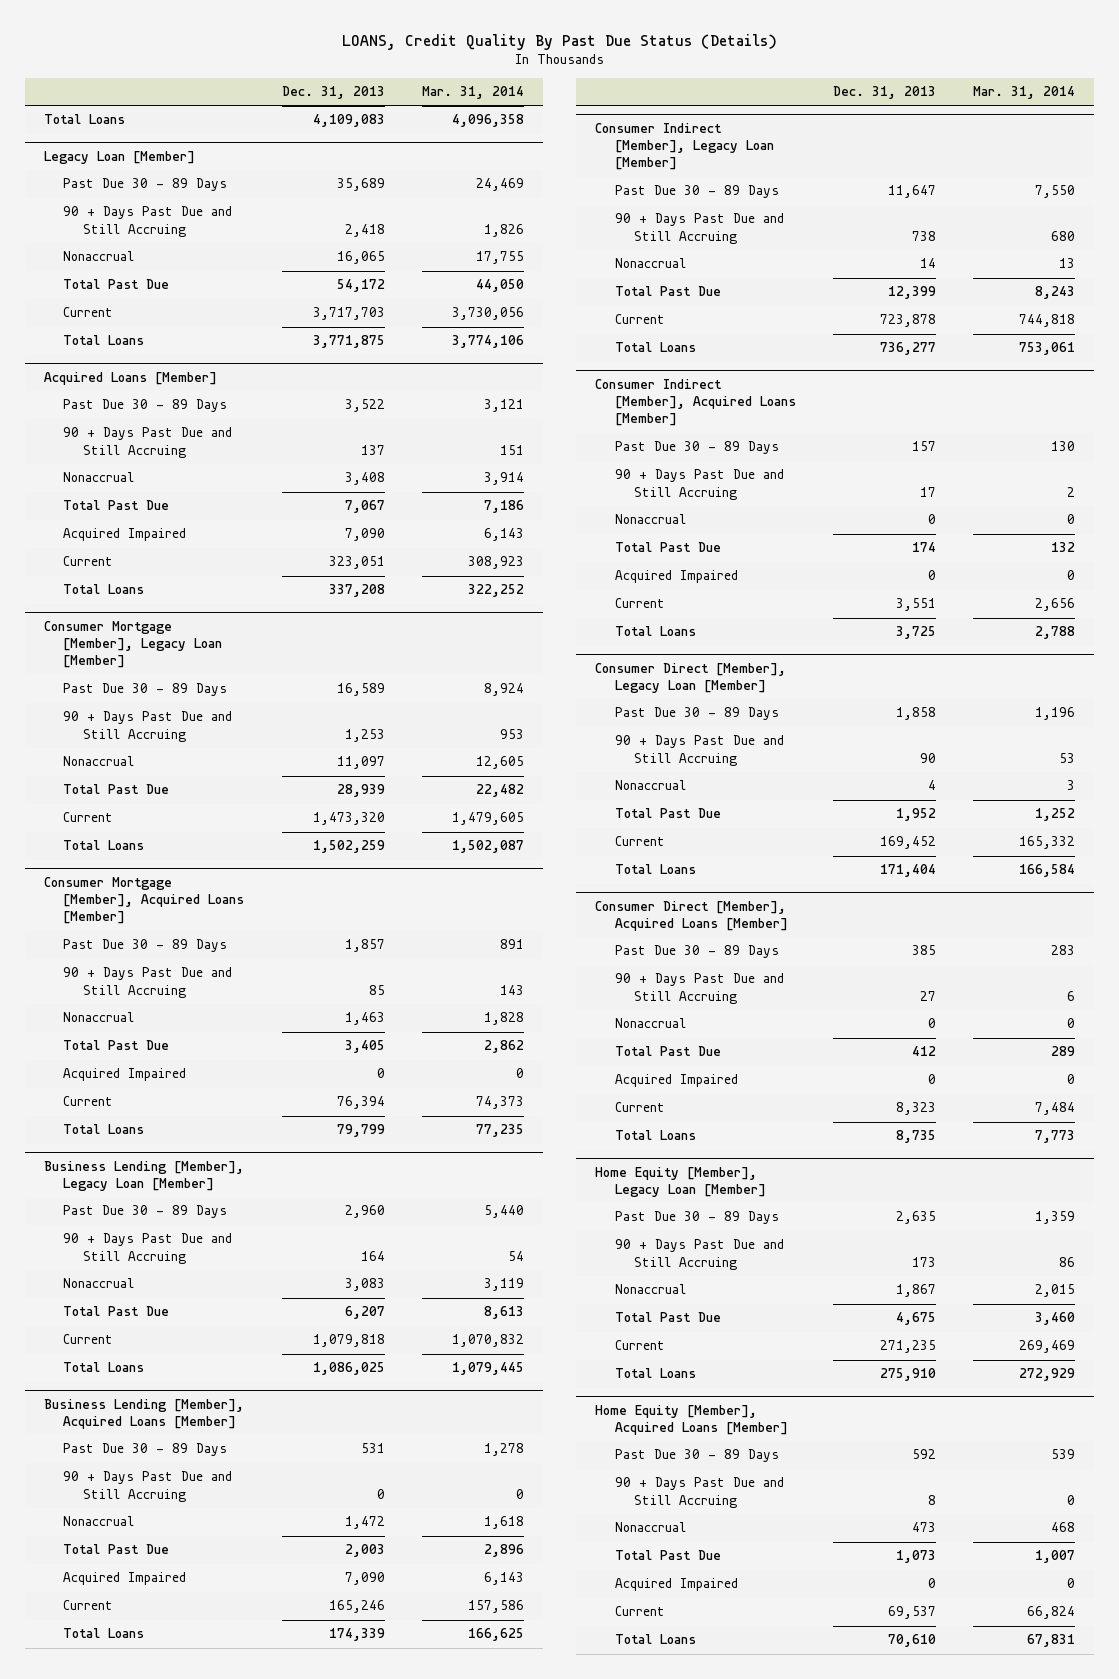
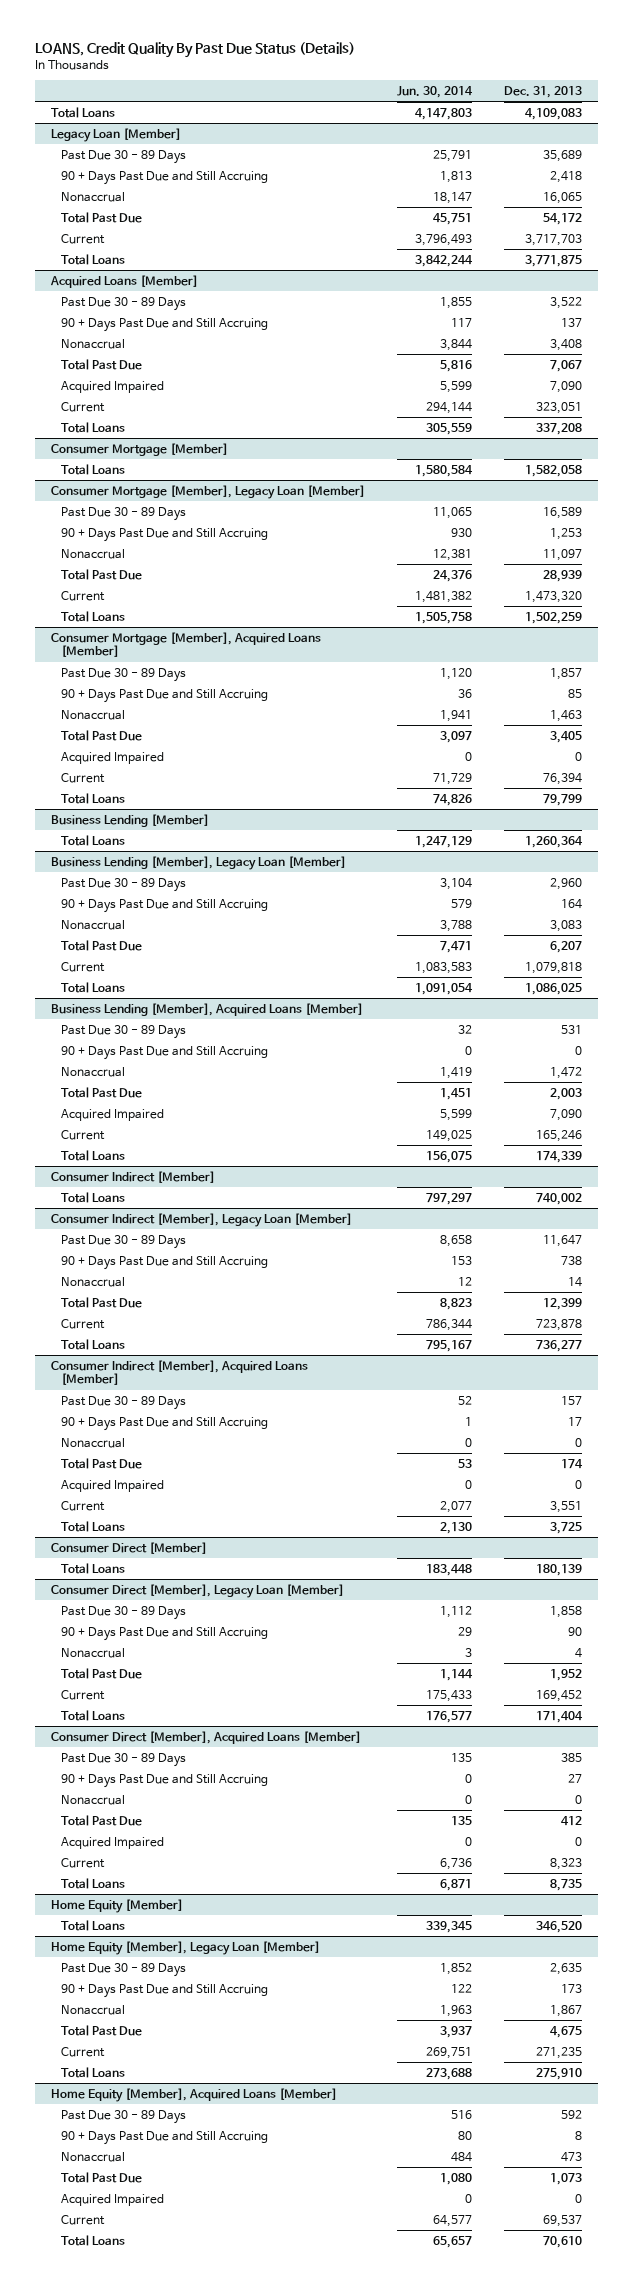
- | Dec. 31, 2013 | Mar. 31, 2014
+ | Jun. 30, 2014 | Dec. 31, 2013
+ Consumer Mortgage [Member]
+ Total Loans | 1,580,584 | 1,582,058
+ Business Lending [Member]
+ Total Loans | 1,247,129 | 1,260,364
+ Consumer Indirect [Member]
+ Total Loans | 797,297 | 740,002
+ Consumer Direct [Member]
+ Total Loans | 183,448 | 180,139
+ Home Equity [Member]
+ Total Loans | 339,345 | 346,520

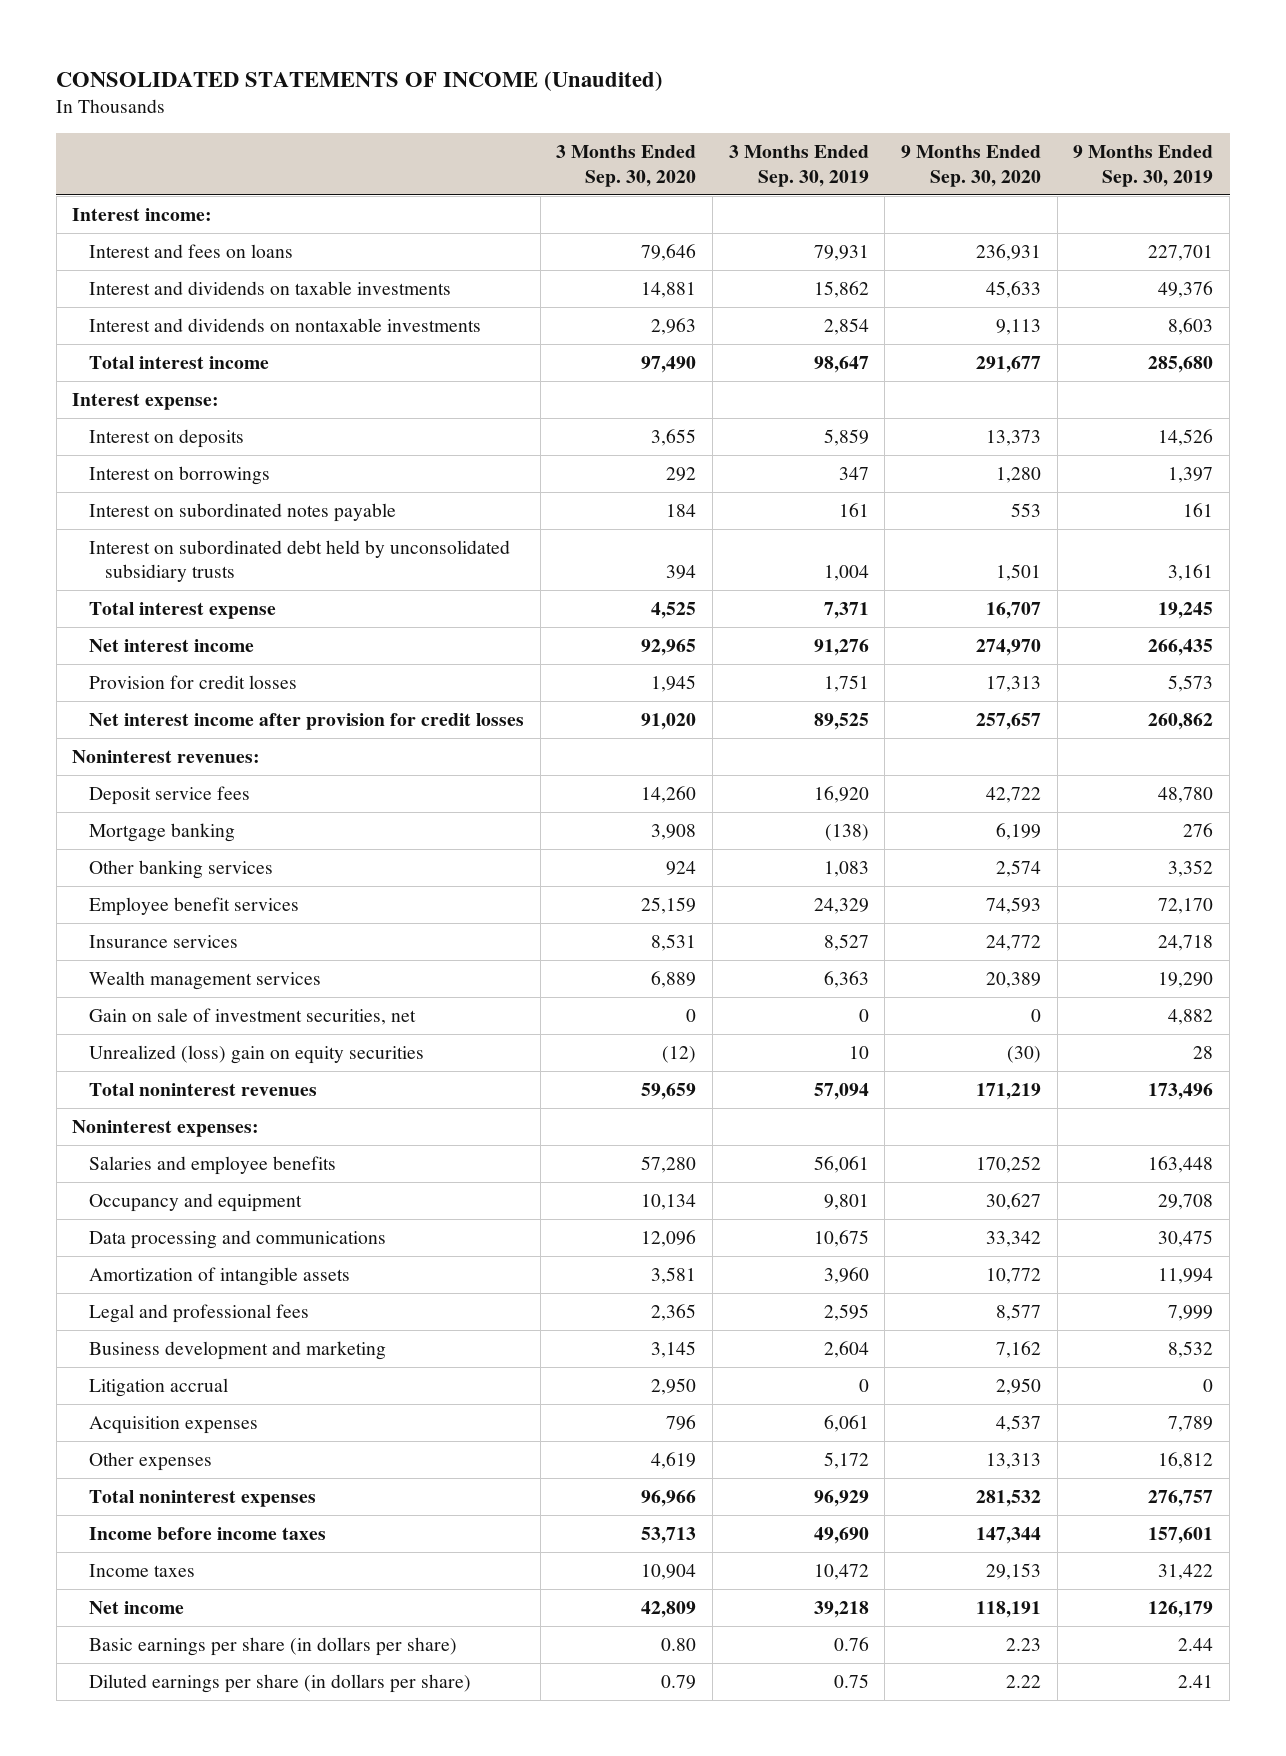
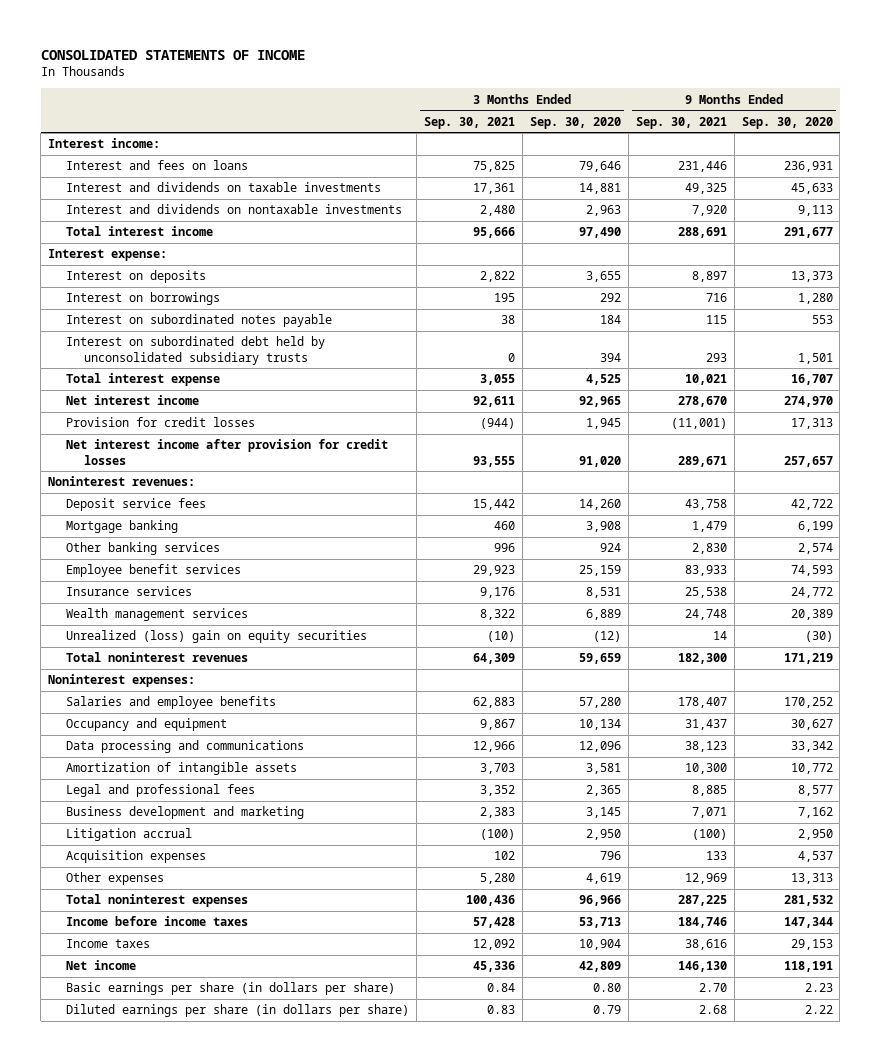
- CONSOLIDATED STATEMENTS OF INCOME (Unaudited)
+ CONSOLIDATED STATEMENTS OF INCOME
- | 3 Months Ended Sep. 30, 2020 | 3 Months Ended Sep. 30, 2019 | 9 Months Ended Sep. 30, 2020 | 9 Months Ended Sep. 30, 2019
+ | 3 Months Ended Sep. 30, 2021 | 3 Months Ended Sep. 30, 2020 | 9 Months Ended Sep. 30, 2021 | 9 Months Ended Sep. 30, 2020
- Gain on sale of investment securities, net | 0 | 0 | 0 | 4,882

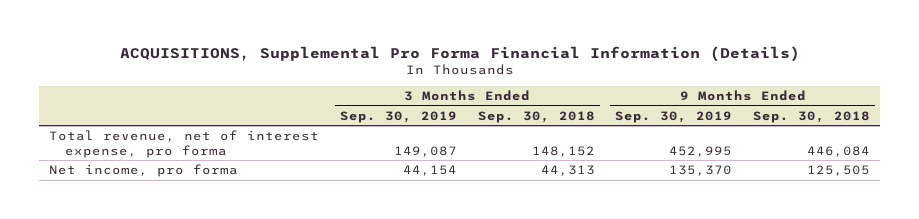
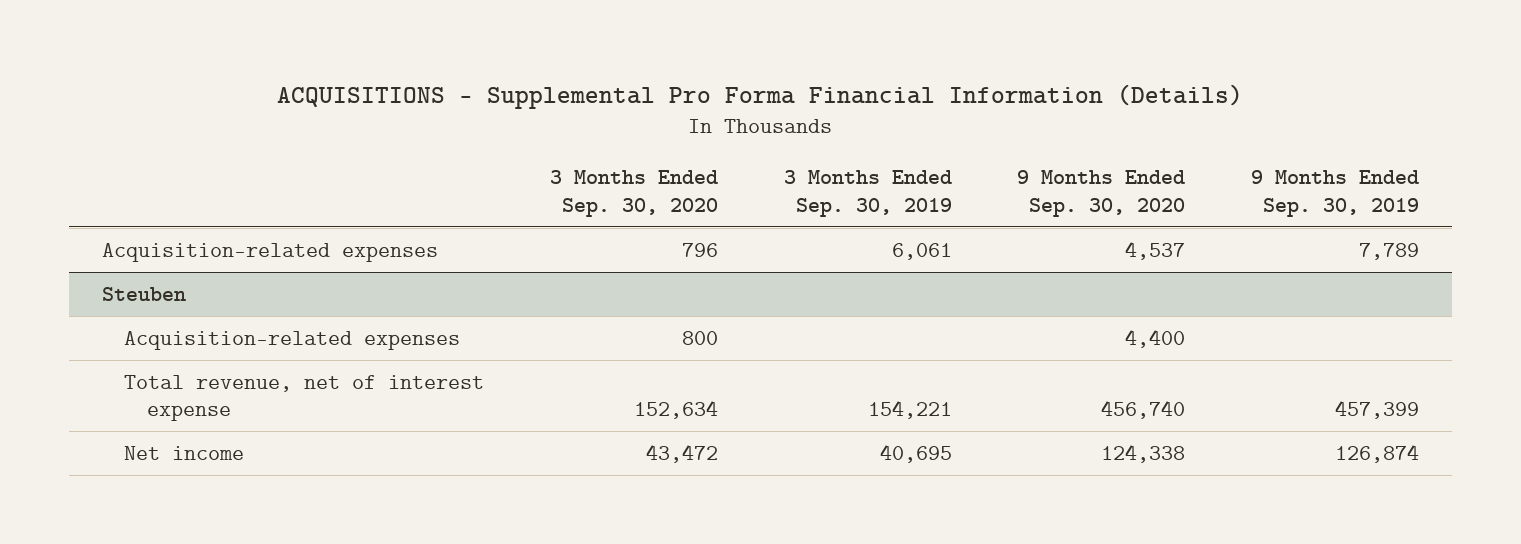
- ACQUISITIONS, Supplemental Pro Forma Financial Information (Details)
+ ACQUISITIONS - Supplemental Pro Forma Financial Information (Details)
- | 3 Months Ended Sep. 30, 2019 | 3 Months Ended Sep. 30, 2018 | 9 Months Ended Sep. 30, 2019 | 9 Months Ended Sep. 30, 2018
+ | 3 Months Ended Sep. 30, 2020 | 3 Months Ended Sep. 30, 2019 | 9 Months Ended Sep. 30, 2020 | 9 Months Ended Sep. 30, 2019
- Total revenue, net of interest expense, pro forma | 149,087 | 148,152 | 452,995 | 446,084
- Net income, pro forma | 44,154 | 44,313 | 135,370 | 125,505
+ Acquisition-related expenses | 796 | 6,061 | 4,537 | 7,789
+ Steuben
+ Acquisition-related expenses | 800 | | 4,400 |
+ Total revenue, net of interest expense | 152,634 | 154,221 | 456,740 | 457,399
+ Net income | 43,472 | 40,695 | 124,338 | 126,874

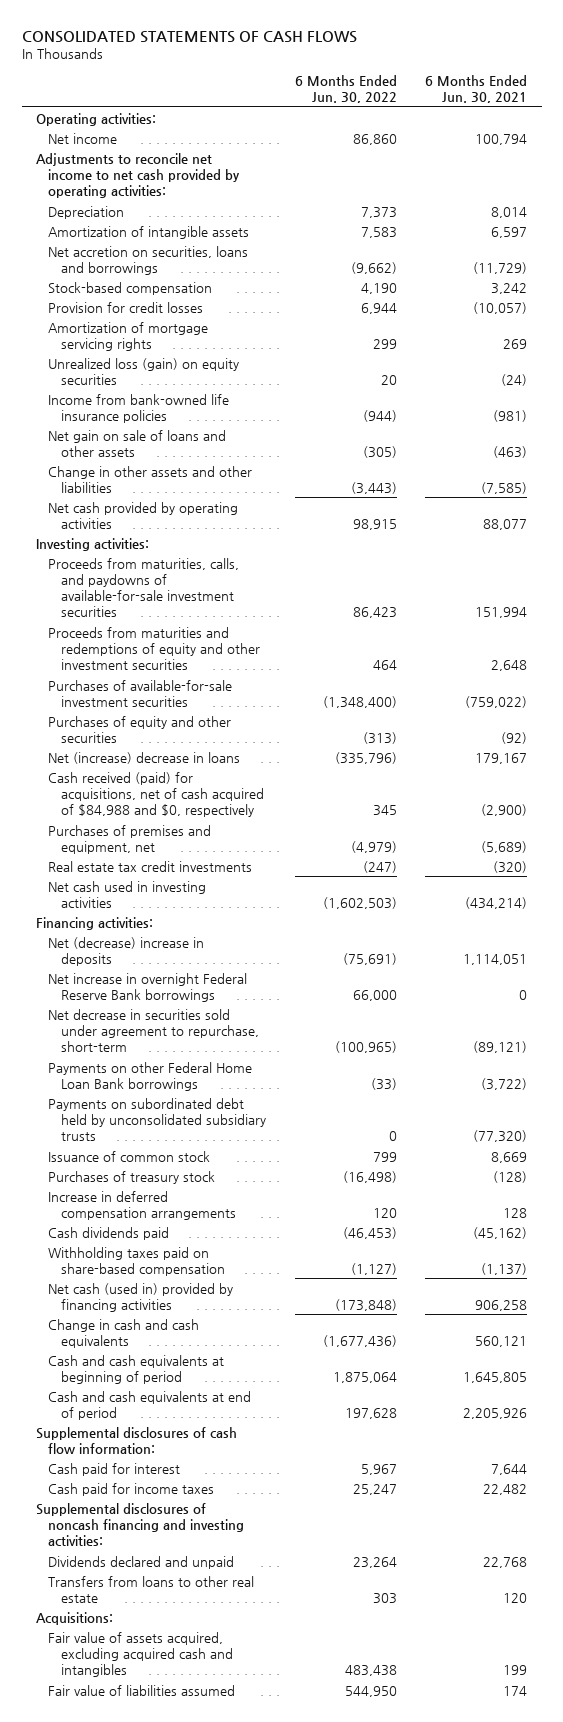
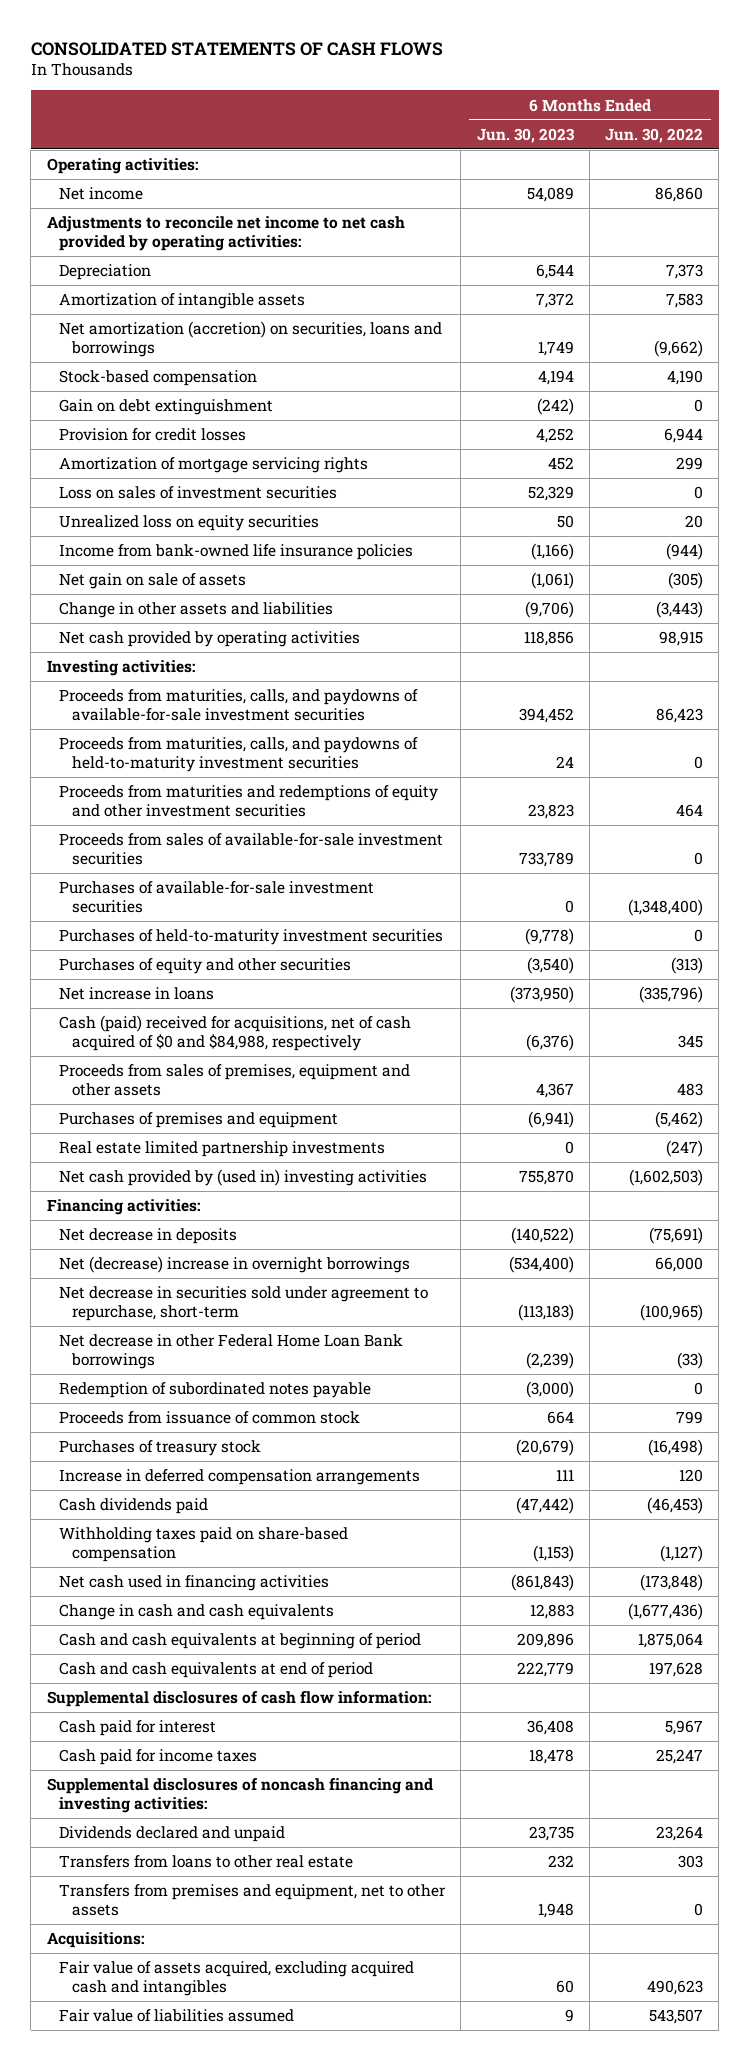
- | 6 Months Ended Jun. 30, 2022 | 6 Months Ended Jun. 30, 2021
+ | 6 Months Ended Jun. 30, 2023 | 6 Months Ended Jun. 30, 2022
- Net accretion on securities, loans and borrowings | (9,662) | (11,729)
+ Net amortization (accretion) on securities, loans and borrowings | 1,749 | (9,662)
+ Gain on debt extinguishment | (242) | 0
- Unrealized loss (gain) on equity securities | 20 | (24)
+ Loss on sales of investment securities | 52,329 | 0
+ Unrealized loss on equity securities | 50 | 20
- Net gain on sale of loans and other assets | (305) | (463)
- Change in other assets and other liabilities | (3,443) | (7,585)
+ Net gain on sale of assets | (1,061) | (305)
+ Change in other assets and liabilities | (9,706) | (3,443)
+ Proceeds from maturities, calls, and paydowns of held-to-maturity investment securities | 24 | 0
+ Proceeds from sales of available-for-sale investment securities | 733,789 | 0
+ Purchases of held-to-maturity investment securities | (9,778) | 0
- Net (increase) decrease in loans | (335,796) | 179,167
- Cash received (paid) for acquisitions, net of cash acquired of $84,988 and $0, respectively | 345 | (2,900)
- Purchases of premises and equipment, net | (4,979) | (5,689)
- Real estate tax credit investments | (247) | (320)
- Net cash used in investing activities | (1,602,503) | (434,214)
+ Net increase in loans | (373,950) | (335,796)
+ Cash (paid) received for acquisitions, net of cash acquired of $0 and $84,988, respectively | (6,376) | 345
+ Proceeds from sales of premises, equipment and other assets | 4,367 | 483
+ Purchases of premises and equipment | (6,941) | (5,462)
+ Real estate limited partnership investments | 0 | (247)
+ Net cash provided by (used in) investing activities | 755,870 | (1,602,503)
- Net (decrease) increase in deposits | (75,691) | 1,114,051
- Net increase in overnight Federal Reserve Bank borrowings | 66,000 | 0
+ Net decrease in deposits | (140,522) | (75,691)
+ Net (decrease) increase in overnight borrowings | (534,400) | 66,000
- Payments on other Federal Home Loan Bank borrowings | (33) | (3,722)
- Payments on subordinated debt held by unconsolidated subsidiary trusts | 0 | (77,320)
- Issuance of common stock | 799 | 8,669
+ Net decrease in other Federal Home Loan Bank borrowings | (2,239) | (33)
+ Redemption of subordinated notes payable | (3,000) | 0
+ Proceeds from issuance of common stock | 664 | 799
- Net cash (used in) provided by financing activities | (173,848) | 906,258
+ Net cash used in financing activities | (861,843) | (173,848)
+ Transfers from premises and equipment, net to other assets | 1,948 | 0
- Fair value of assets acquired, excluding acquired cash and intangibles | 483,438 | 199
- Fair value of liabilities assumed | 544,950 | 174
+ Fair value of assets acquired, excluding acquired cash and intangibles | 60 | 490,623
+ Fair value of liabilities assumed | 9 | 543,507

